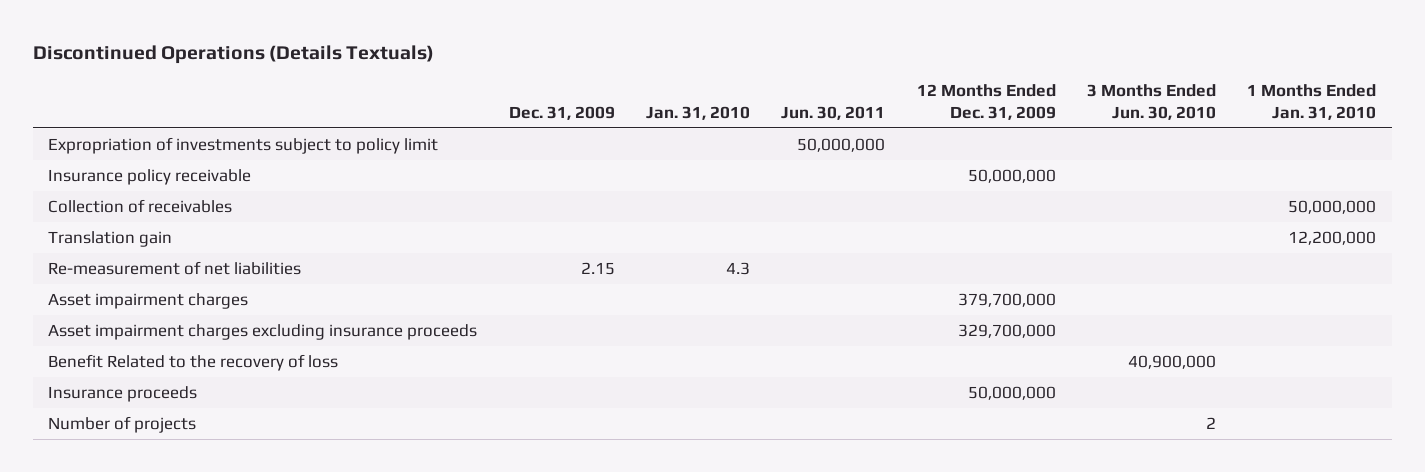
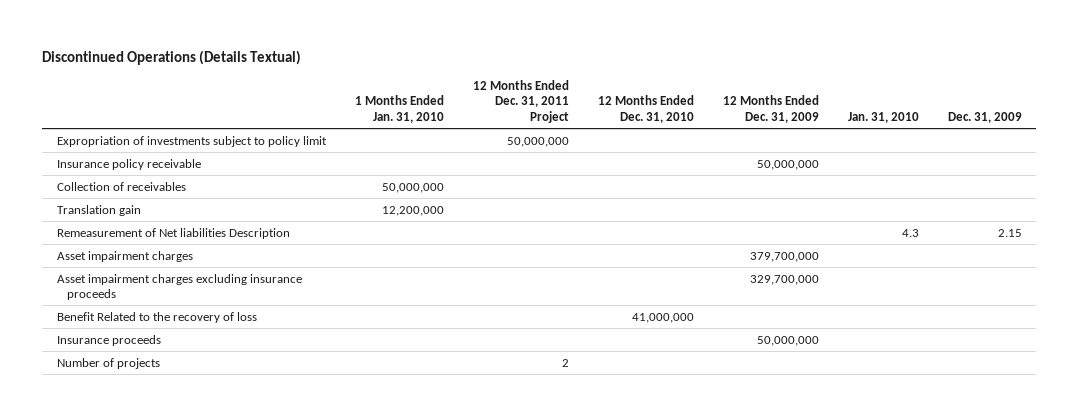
- Discontinued Operations (Details Textuals)
+ Discontinued Operations (Details Textual)
- | Dec. 31, 2009 | Jan. 31, 2010 | Jun. 30, 2011 | 12 Months Ended Dec. 31, 2009 | 3 Months Ended Jun. 30, 2010 | 1 Months Ended Jan. 31, 2010
+ | 1 Months Ended Jan. 31, 2010 | 12 Months Ended Dec. 31, 2011 Project | 12 Months Ended Dec. 31, 2010 | 12 Months Ended Dec. 31, 2009 | Jan. 31, 2010 | Dec. 31, 2009
- Re-measurement of net liabilities | 2.15 | 4.3 | | | |
+ Remeasurement of Net liabilities Description | | | | | 4.3 | 2.15

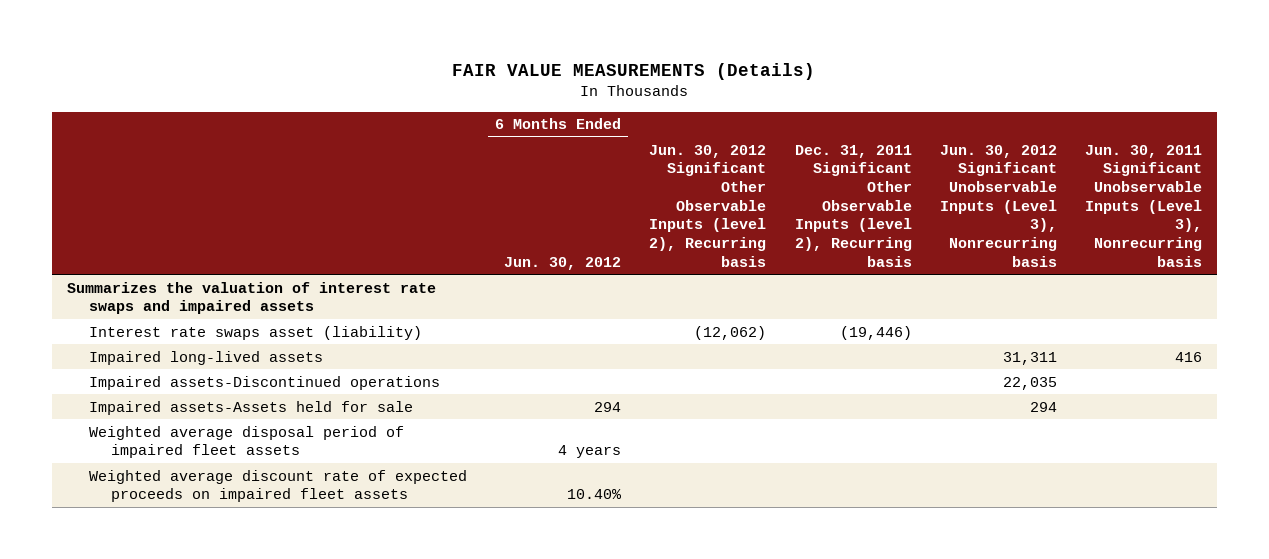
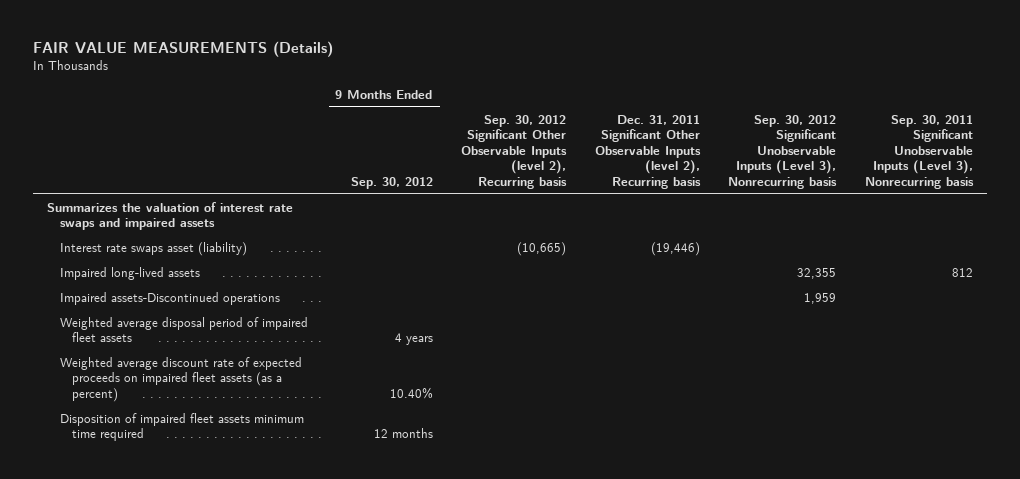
- | 6 Months Ended Jun. 30, 2012 | Jun. 30, 2012 Significant Other Observable Inputs (level 2), Recurring basis | Dec. 31, 2011 Significant Other Observable Inputs (level 2), Recurring basis | Jun. 30, 2012 Significant Unobservable Inputs (Level 3), Nonrecurring basis | Jun. 30, 2011 Significant Unobservable Inputs (Level 3), Nonrecurring basis
+ | 9 Months Ended Sep. 30, 2012 | Sep. 30, 2012 Significant Other Observable Inputs (level 2), Recurring basis | Dec. 31, 2011 Significant Other Observable Inputs (level 2), Recurring basis | Sep. 30, 2012 Significant Unobservable Inputs (Level 3), Nonrecurring basis | Sep. 30, 2011 Significant Unobservable Inputs (Level 3), Nonrecurring basis
- Impaired assets-Assets held for sale | 294 | | | 294 |
- Weighted average discount rate of expected proceeds on impaired fleet assets | 10.40% | | | |
+ Weighted average discount rate of expected proceeds on impaired fleet assets (as a percent) | 10.40% | | | |
+ Disposition of impaired fleet assets minimum time required | 12 months | | | |

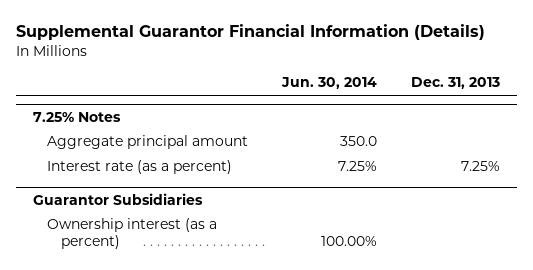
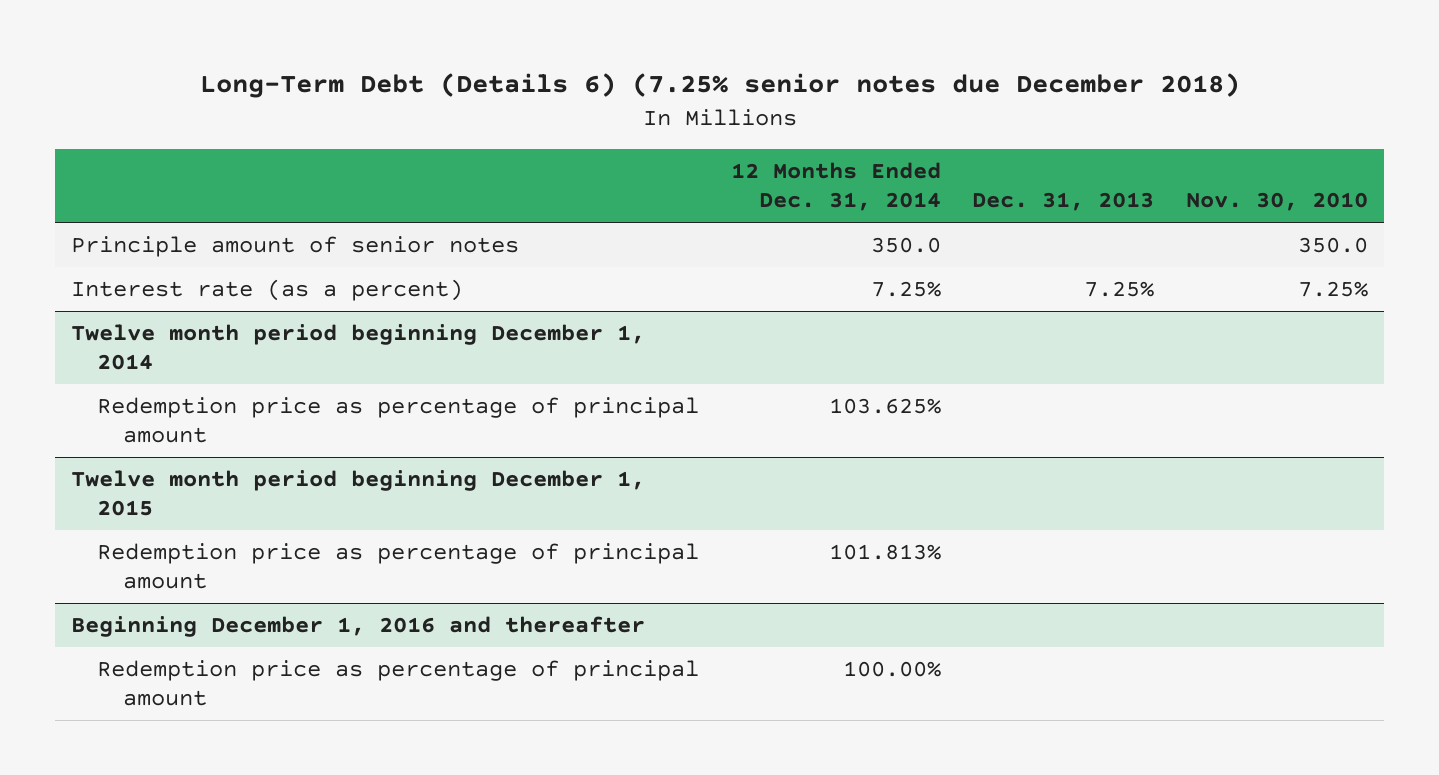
- Supplemental Guarantor Financial Information (Details)
+ Long-Term Debt (Details 6) (7.25% senior notes due December 2018)
- | Jun. 30, 2014 | Dec. 31, 2013
+ | 12 Months Ended Dec. 31, 2014 | Dec. 31, 2013 | Nov. 30, 2010
- 7.25% Notes
- Aggregate principal amount | 350.0 |
+ Principle amount of senior notes | 350.0 | | 350.0
- Guarantor Subsidiaries
- Ownership interest (as a percent) | 100.00% |
+ Twelve month period beginning December 1, 2014
+ Redemption price as percentage of principal amount | 103.625% | |
+ Twelve month period beginning December 1, 2015
+ Redemption price as percentage of principal amount | 101.813% | |
+ Beginning December 1, 2016 and thereafter
+ Redemption price as percentage of principal amount | 100.00% | |

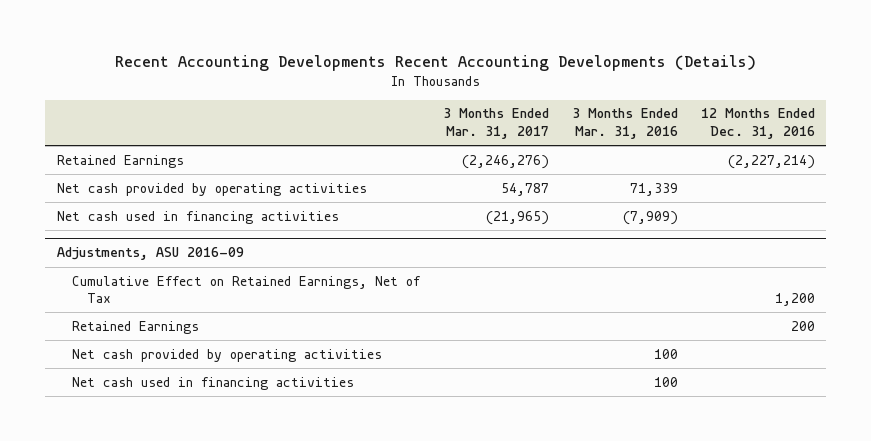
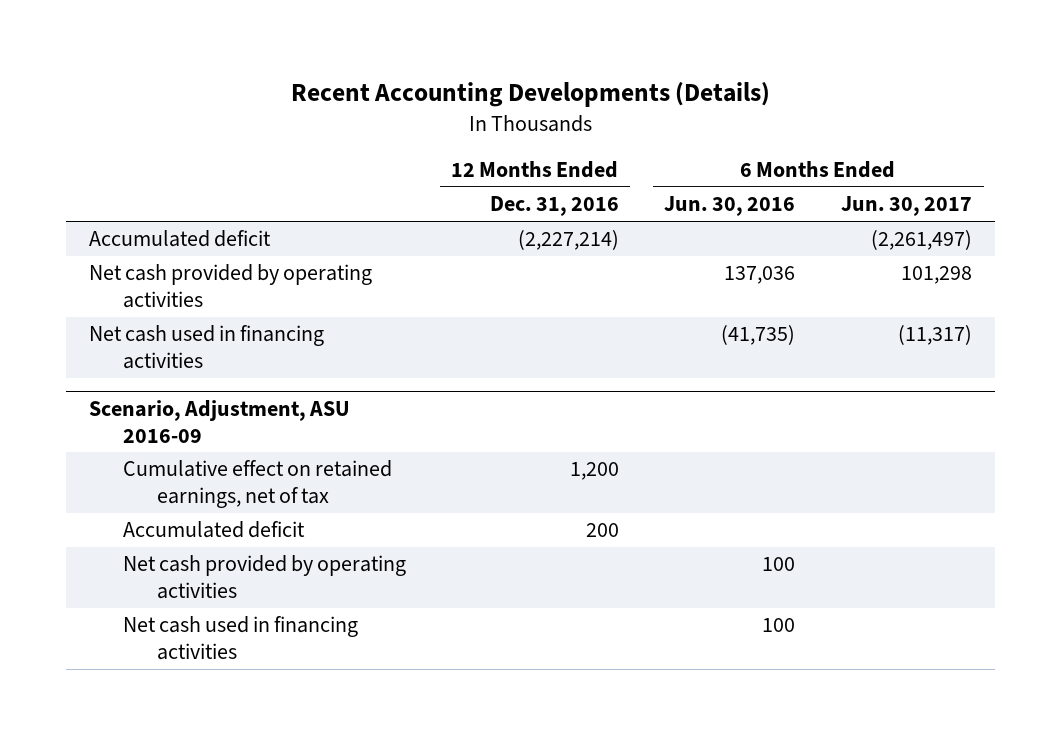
- Recent Accounting Developments Recent Accounting Developments (Details)
+ Recent Accounting Developments (Details)
- | 3 Months Ended Mar. 31, 2017 | 3 Months Ended Mar. 31, 2016 | 12 Months Ended Dec. 31, 2016
+ | 12 Months Ended Dec. 31, 2016 | 6 Months Ended Jun. 30, 2016 | 6 Months Ended Jun. 30, 2017
- Retained Earnings | (2,246,276) | | (2,227,214)
+ Accumulated deficit | (2,227,214) | | (2,261,497)
- Adjustments, ASU 2016-09
- Cumulative Effect on Retained Earnings, Net of Tax | | | 1,200
- Retained Earnings | | | 200
+ Scenario, Adjustment, ASU 2016-09
+ Cumulative effect on retained earnings, net of tax | 1,200 | |
+ Accumulated deficit | 200 | |

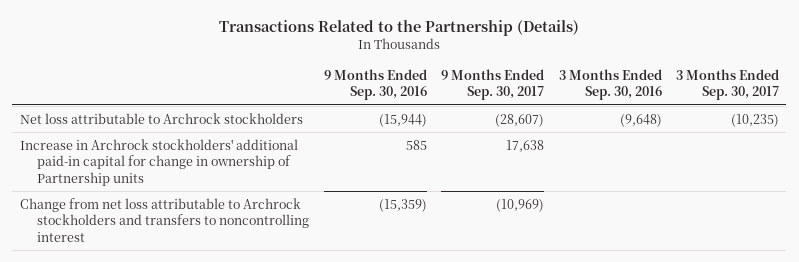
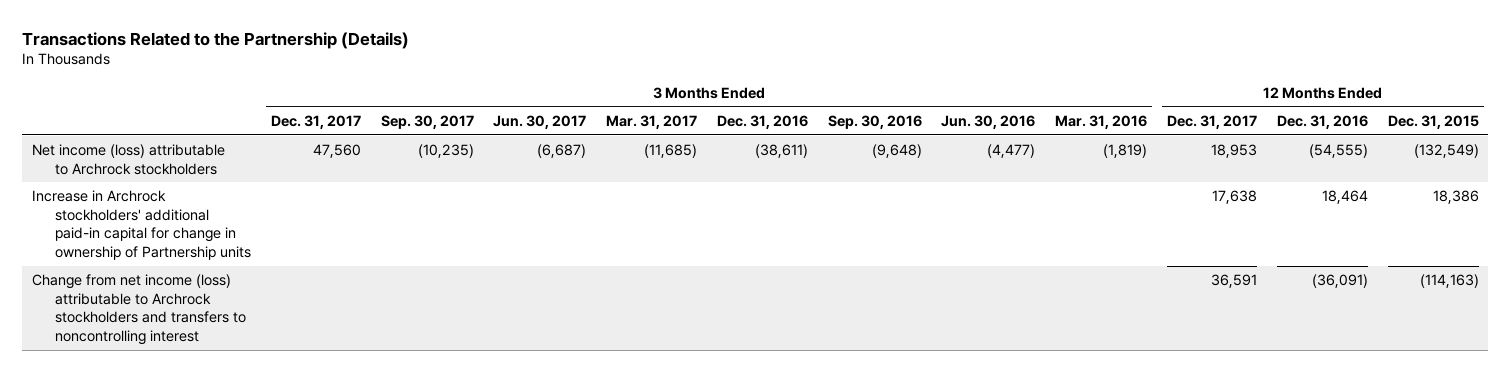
- | 9 Months Ended Sep. 30, 2016 | 9 Months Ended Sep. 30, 2017 | 3 Months Ended Sep. 30, 2016 | 3 Months Ended Sep. 30, 2017
+ | 3 Months Ended Dec. 31, 2017 | 3 Months Ended Sep. 30, 2017 | 3 Months Ended Jun. 30, 2017 | 3 Months Ended Mar. 31, 2017 | 3 Months Ended Dec. 31, 2016 | 3 Months Ended Sep. 30, 2016 | 3 Months Ended Jun. 30, 2016 | 3 Months Ended Mar. 31, 2016 | 12 Months Ended Dec. 31, 2017 | 12 Months Ended Dec. 31, 2016 | 12 Months Ended Dec. 31, 2015
- Net loss attributable to Archrock stockholders | (15,944) | (28,607) | (9,648) | (10,235)
+ Net income (loss) attributable to Archrock stockholders | 47,560 | (10,235) | (6,687) | (11,685) | (38,611) | (9,648) | (4,477) | (1,819) | 18,953 | (54,555) | (132,549)
- Change from net loss attributable to Archrock stockholders and transfers to noncontrolling interest | (15,359) | (10,969) | |
+ Change from net income (loss) attributable to Archrock stockholders and transfers to noncontrolling interest | | | | | | | | | 36,591 | (36,091) | (114,163)

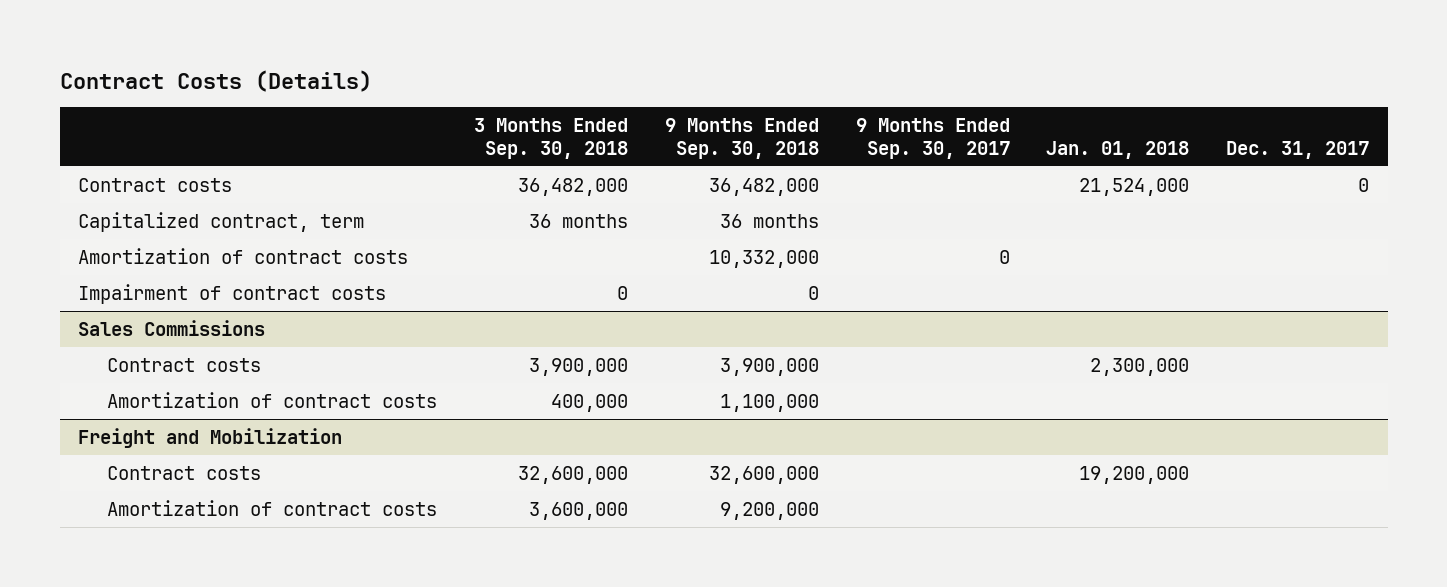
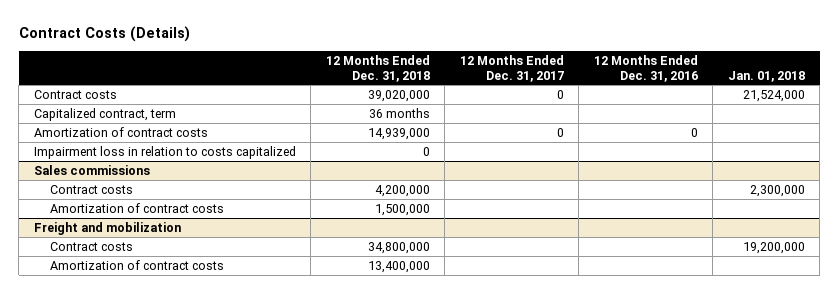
- | 3 Months Ended Sep. 30, 2018 | 9 Months Ended Sep. 30, 2018 | 9 Months Ended Sep. 30, 2017 | Jan. 01, 2018 | Dec. 31, 2017
+ | 12 Months Ended Dec. 31, 2018 | 12 Months Ended Dec. 31, 2017 | 12 Months Ended Dec. 31, 2016 | Jan. 01, 2018
- Impairment of contract costs | 0 | 0 | | |
- Sales Commissions
+ Impairment loss in relation to costs capitalized | 0 | | |
+ Sales commissions
- Freight and Mobilization
+ Freight and mobilization

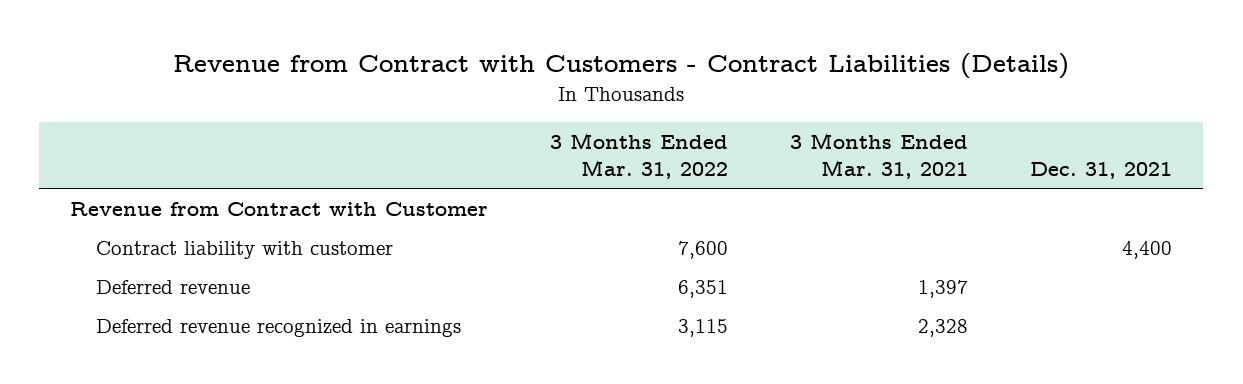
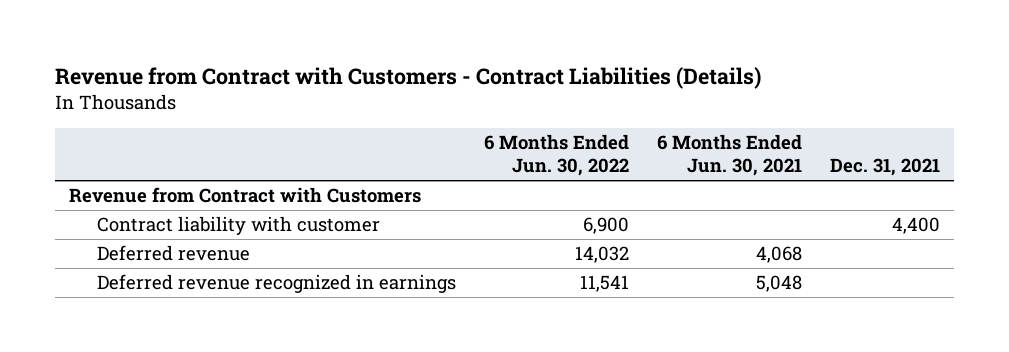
- | 3 Months Ended Mar. 31, 2022 | 3 Months Ended Mar. 31, 2021 | Dec. 31, 2021
+ | 6 Months Ended Jun. 30, 2022 | 6 Months Ended Jun. 30, 2021 | Dec. 31, 2021
- Revenue from Contract with Customer
+ Revenue from Contract with Customers

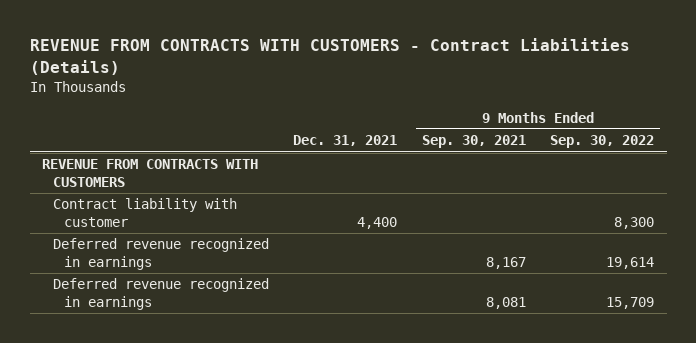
- Revenue from Contract with Customers - Contract Liabilities (Details)
+ REVENUE FROM CONTRACTS WITH CUSTOMERS - Contract Liabilities (Details)
- | 6 Months Ended Jun. 30, 2022 | 6 Months Ended Jun. 30, 2021 | Dec. 31, 2021
+ | Dec. 31, 2021 | 9 Months Ended Sep. 30, 2021 | 9 Months Ended Sep. 30, 2022
- Revenue from Contract with Customers
+ REVENUE FROM CONTRACTS WITH CUSTOMERS
- Deferred revenue | 14,032 | 4,068 |
+ Deferred revenue recognized in earnings | | 8,081 | 15,709

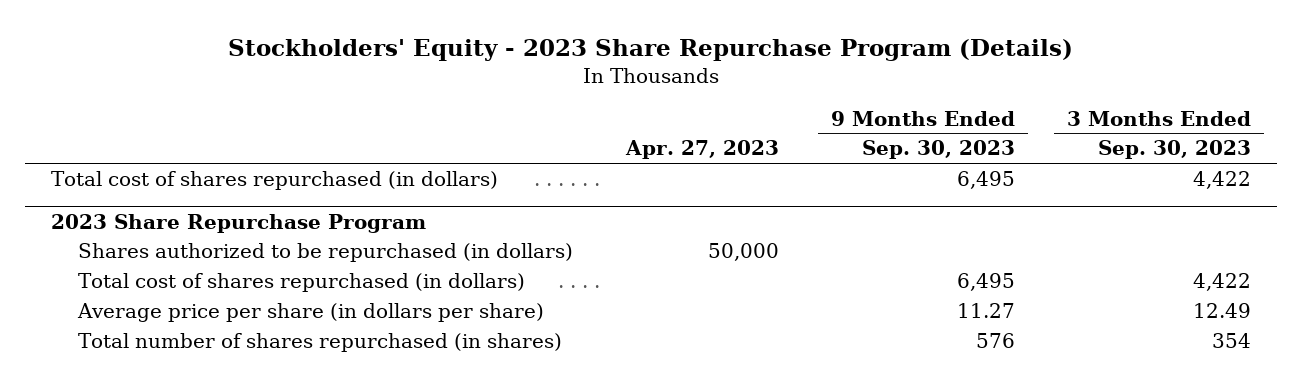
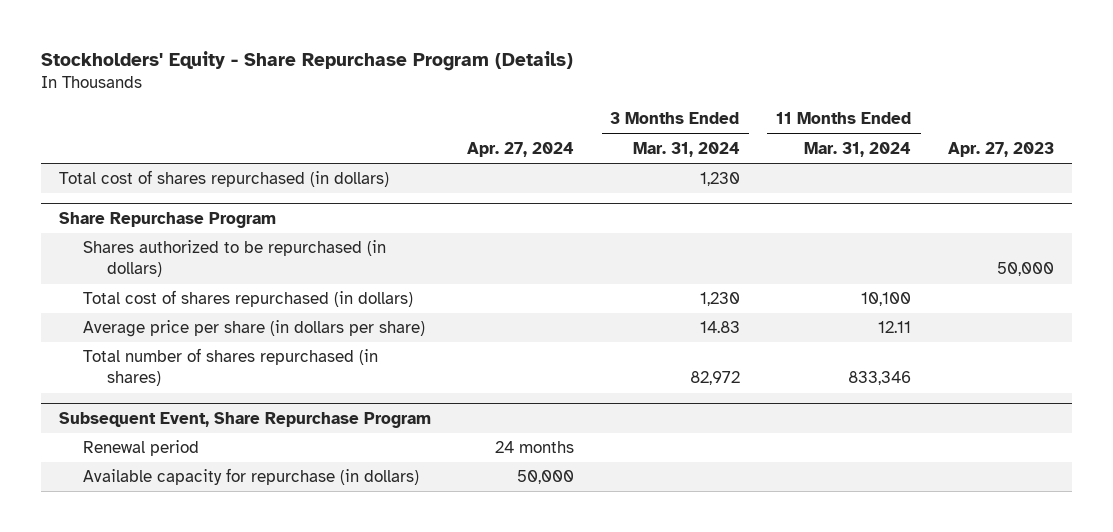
- Stockholders' Equity - 2023 Share Repurchase Program (Details)
+ Stockholders' Equity - Share Repurchase Program (Details)
- | Apr. 27, 2023 | 9 Months Ended Sep. 30, 2023 | 3 Months Ended Sep. 30, 2023
+ | Apr. 27, 2024 | 3 Months Ended Mar. 31, 2024 | 11 Months Ended Mar. 31, 2024 | Apr. 27, 2023
- 2023 Share Repurchase Program
+ Share Repurchase Program
+ Subsequent Event, Share Repurchase Program
+ Renewal period | 24 months | | |
+ Available capacity for repurchase (in dollars) | 50,000 | | |

